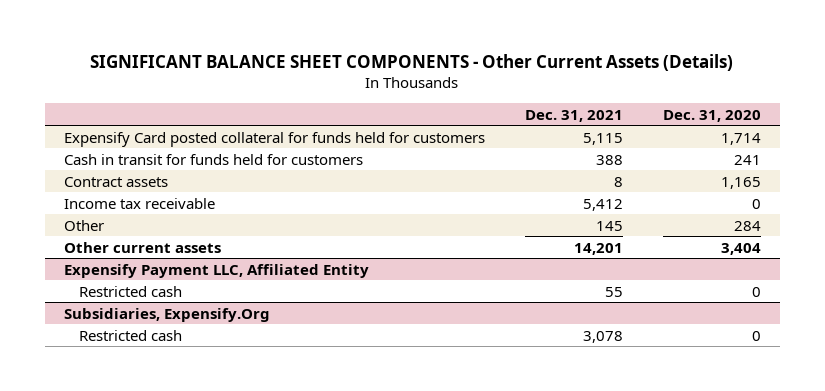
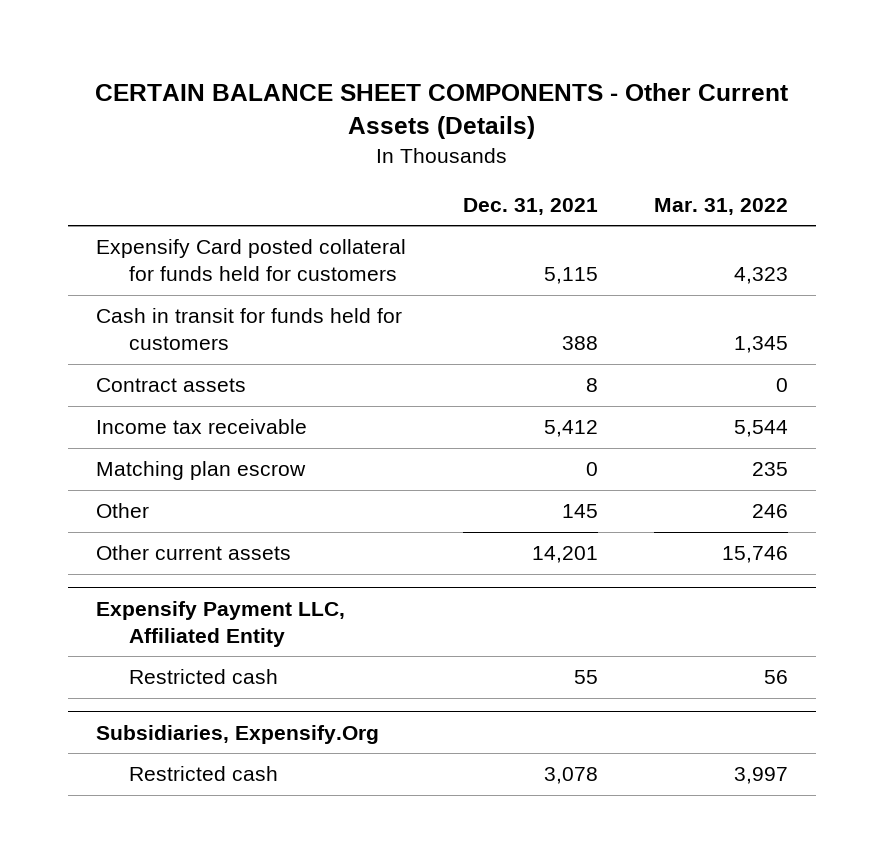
- SIGNIFICANT BALANCE SHEET COMPONENTS - Other Current Assets (Details)
+ CERTAIN BALANCE SHEET COMPONENTS - Other Current Assets (Details)
- | Dec. 31, 2021 | Dec. 31, 2020
+ | Dec. 31, 2021 | Mar. 31, 2022
+ Matching plan escrow | 0 | 235

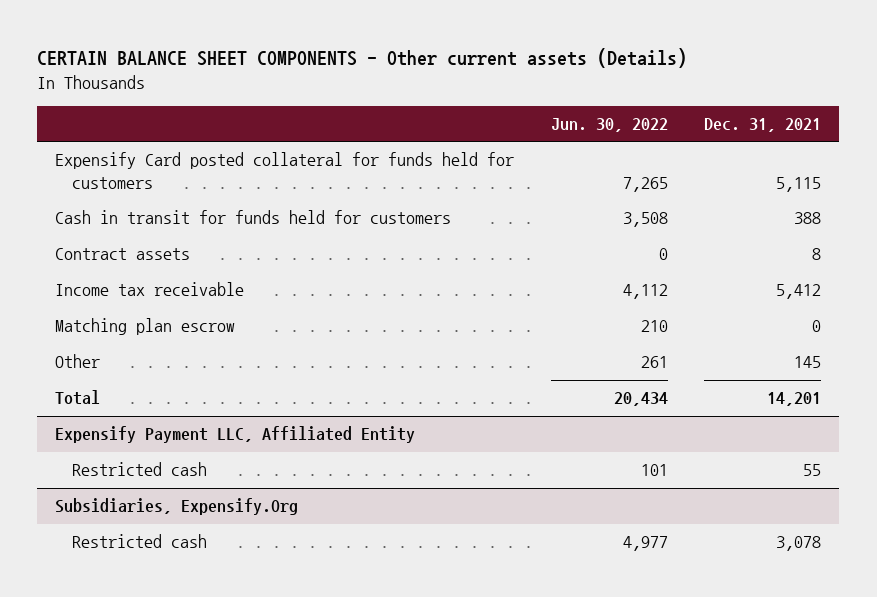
- CERTAIN BALANCE SHEET COMPONENTS - Other Current Assets (Details)
+ CERTAIN BALANCE SHEET COMPONENTS - Other current assets (Details)
- | Dec. 31, 2021 | Mar. 31, 2022
+ | Jun. 30, 2022 | Dec. 31, 2021
- Other current assets | 14,201 | 15,746
+ Total | 20,434 | 14,201

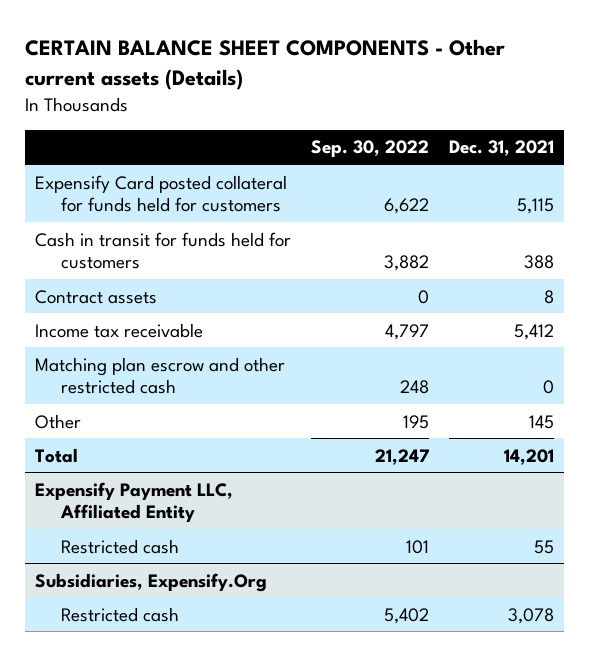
- | Jun. 30, 2022 | Dec. 31, 2021
+ | Sep. 30, 2022 | Dec. 31, 2021
- Matching plan escrow | 210 | 0
+ Matching plan escrow and other restricted cash | 248 | 0

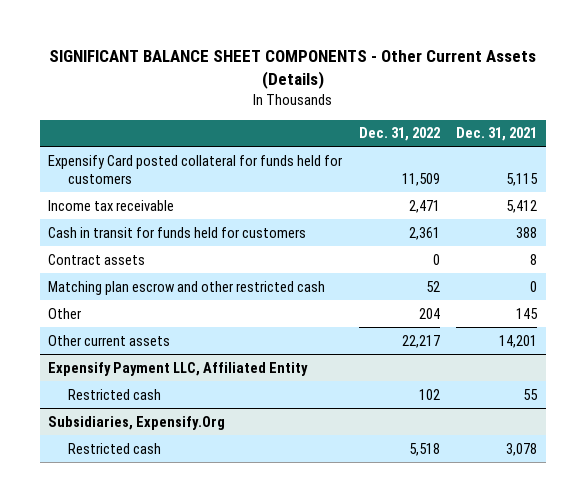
- CERTAIN BALANCE SHEET COMPONENTS - Other current assets (Details)
+ SIGNIFICANT BALANCE SHEET COMPONENTS - Other Current Assets (Details)
- | Sep. 30, 2022 | Dec. 31, 2021
+ | Dec. 31, 2022 | Dec. 31, 2021
moved up: Income tax receivable | 2,471 | 5,412
- Total | 21,247 | 14,201
+ Other current assets | 22,217 | 14,201

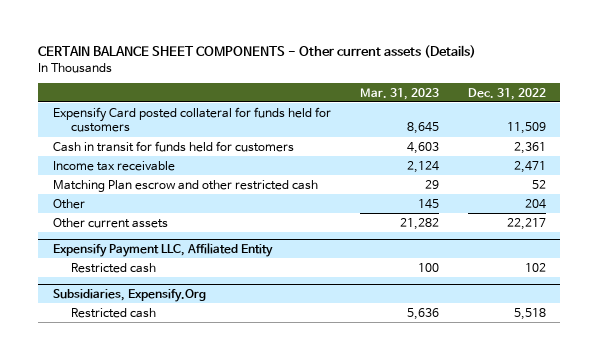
- SIGNIFICANT BALANCE SHEET COMPONENTS - Other Current Assets (Details)
+ CERTAIN BALANCE SHEET COMPONENTS - Other current assets (Details)
- | Dec. 31, 2022 | Dec. 31, 2021
+ | Mar. 31, 2023 | Dec. 31, 2022
- Contract assets | 0 | 8
- Matching plan escrow and other restricted cash | 52 | 0
moved down: Income tax receivable | 2,124 | 2,471
+ Matching Plan escrow and other restricted cash | 29 | 52

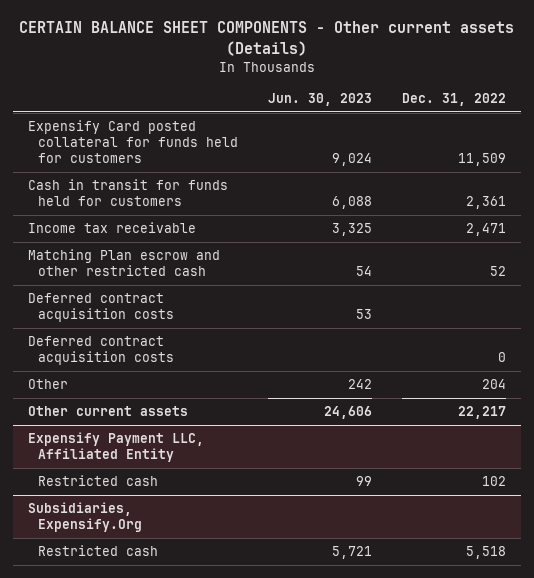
- | Mar. 31, 2023 | Dec. 31, 2022
+ | Jun. 30, 2023 | Dec. 31, 2022
+ Deferred contract acquisition costs | 53 |
+ Deferred contract acquisition costs | | 0

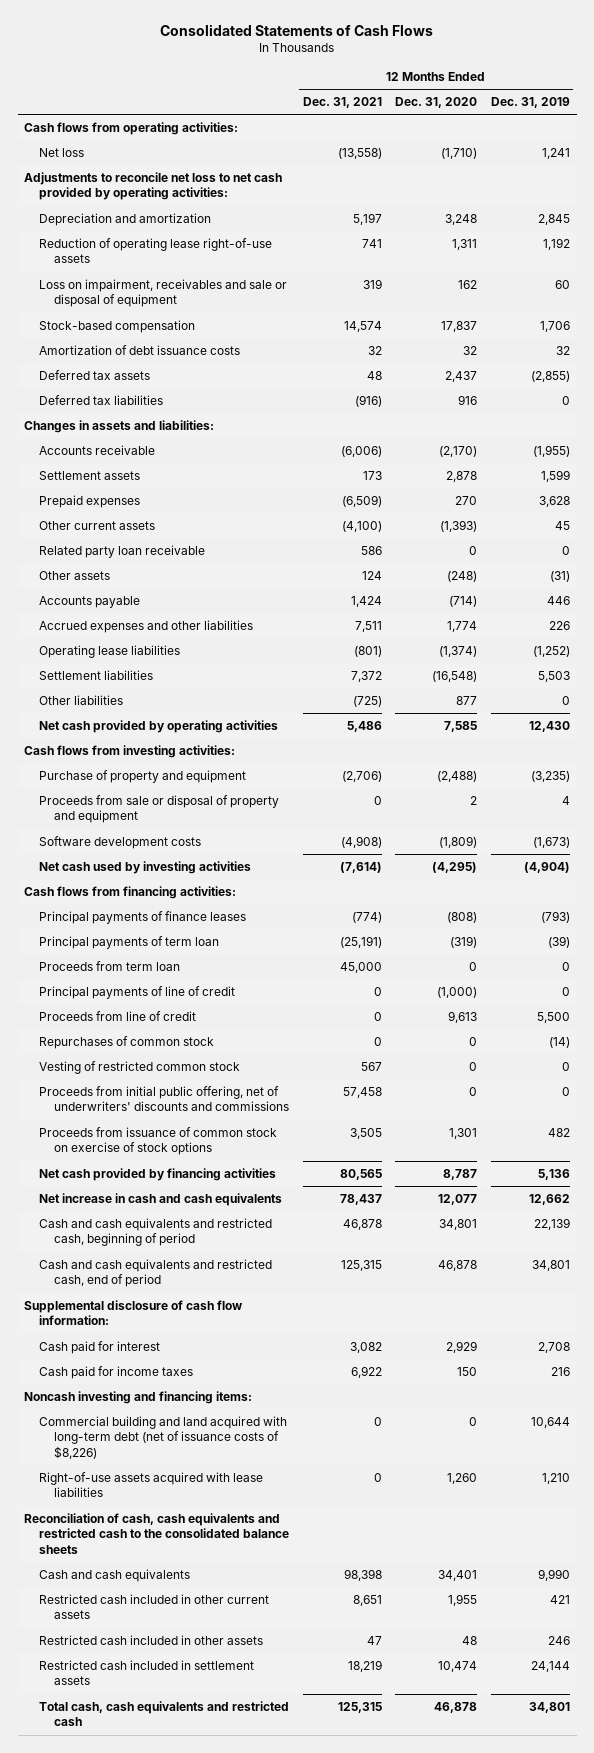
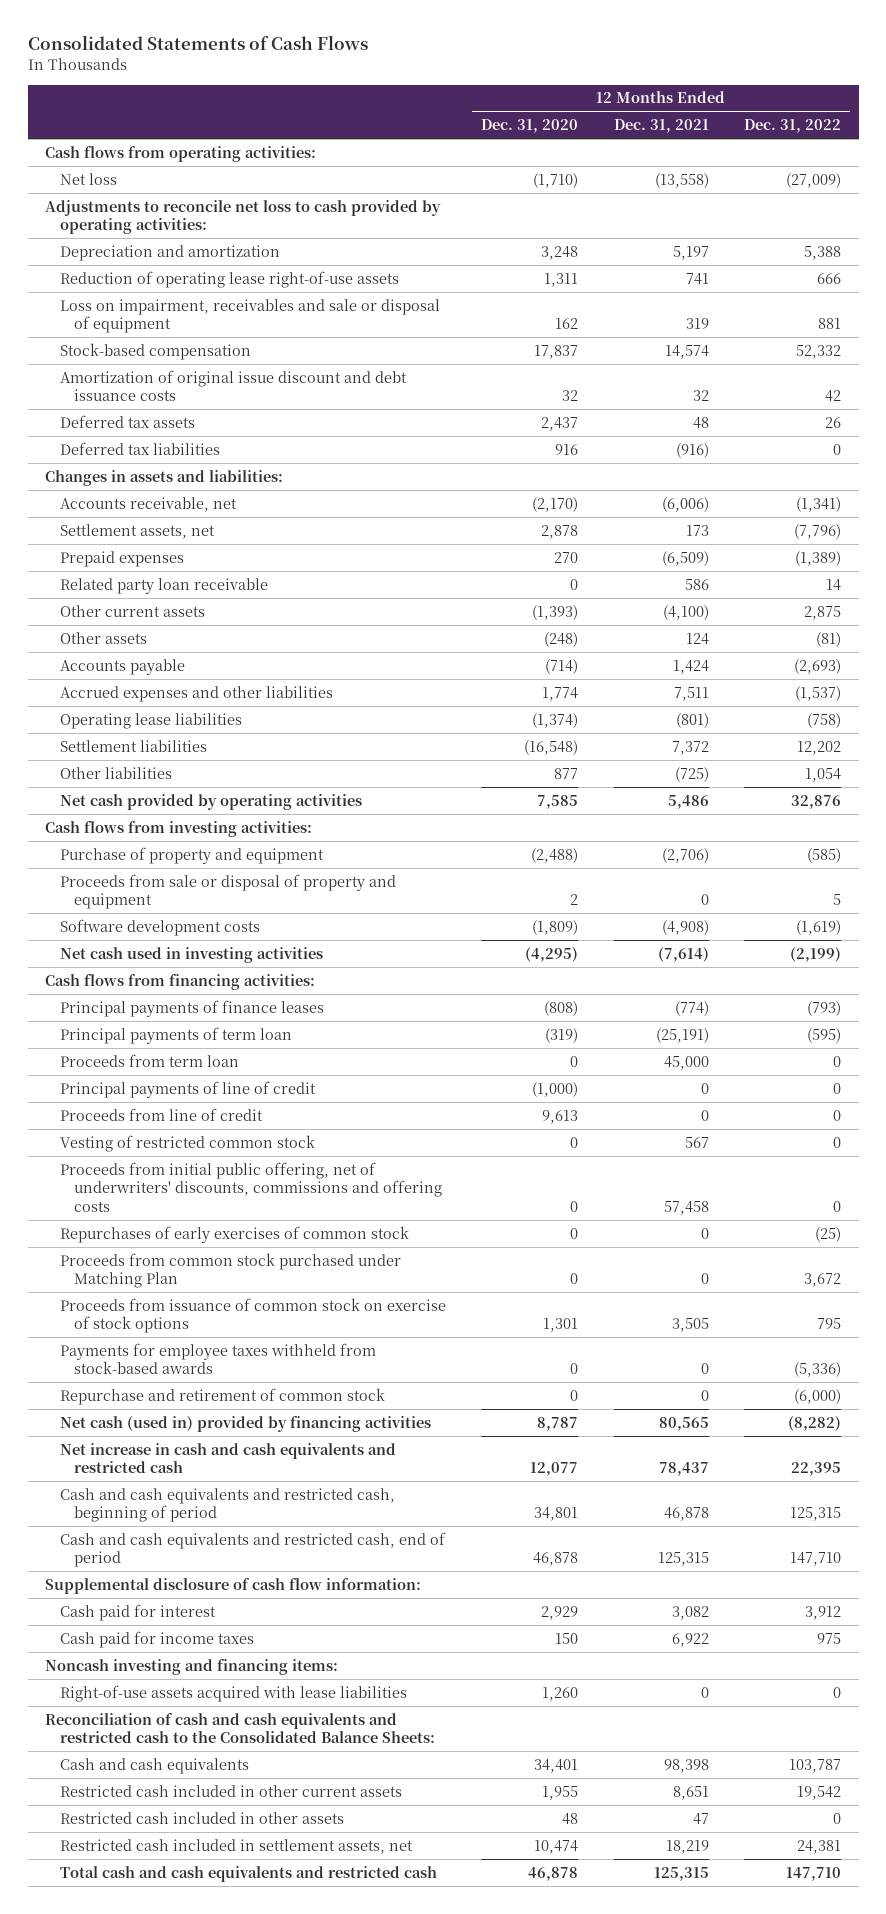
- | 12 Months Ended Dec. 31, 2021 | 12 Months Ended Dec. 31, 2020 | 12 Months Ended Dec. 31, 2019
+ | 12 Months Ended Dec. 31, 2020 | 12 Months Ended Dec. 31, 2021 | 12 Months Ended Dec. 31, 2022
- Adjustments to reconcile net loss to net cash provided by operating activities:
+ Adjustments to reconcile net loss to cash provided by operating activities:
- Amortization of debt issuance costs | 32 | 32 | 32
+ Amortization of original issue discount and debt issuance costs | 32 | 32 | 42
- Accounts receivable | (6,006) | (2,170) | (1,955)
- Settlement assets | 173 | 2,878 | 1,599
+ Accounts receivable, net | (2,170) | (6,006) | (1,341)
+ Settlement assets, net | 2,878 | 173 | (7,796)
moved down: Other current assets | (1,393) | (4,100) | 2,875
- Net cash used by investing activities | (7,614) | (4,295) | (4,904)
+ Net cash used in investing activities | (4,295) | (7,614) | (2,199)
- Repurchases of common stock | 0 | 0 | (14)
- Proceeds from initial public offering, net of underwriters' discounts and commissions | 57,458 | 0 | 0
+ Proceeds from initial public offering, net of underwriters' discounts, commissions and offering costs | 0 | 57,458 | 0
+ Repurchases of early exercises of common stock | 0 | 0 | (25)
+ Proceeds from common stock purchased under Matching Plan | 0 | 0 | 3,672
- Net cash provided by financing activities | 80,565 | 8,787 | 5,136
- Net increase in cash and cash equivalents | 78,437 | 12,077 | 12,662
+ Payments for employee taxes withheld from stock-based awards | 0 | 0 | (5,336)
+ Repurchase and retirement of common stock | 0 | 0 | (6,000)
+ Net cash (used in) provided by financing activities | 8,787 | 80,565 | (8,282)
+ Net increase in cash and cash equivalents and restricted cash | 12,077 | 78,437 | 22,395
- Commercial building and land acquired with long-term debt (net of issuance costs of $8,226) | 0 | 0 | 10,644
- Reconciliation of cash, cash equivalents and restricted cash to the consolidated balance sheets
+ Reconciliation of cash and cash equivalents and restricted cash to the Consolidated Balance Sheets:
- Restricted cash included in settlement assets | 18,219 | 10,474 | 24,144
- Total cash, cash equivalents and restricted cash | 125,315 | 46,878 | 34,801
+ Restricted cash included in settlement assets, net | 10,474 | 18,219 | 24,381
+ Total cash and cash equivalents and restricted cash | 46,878 | 125,315 | 147,710

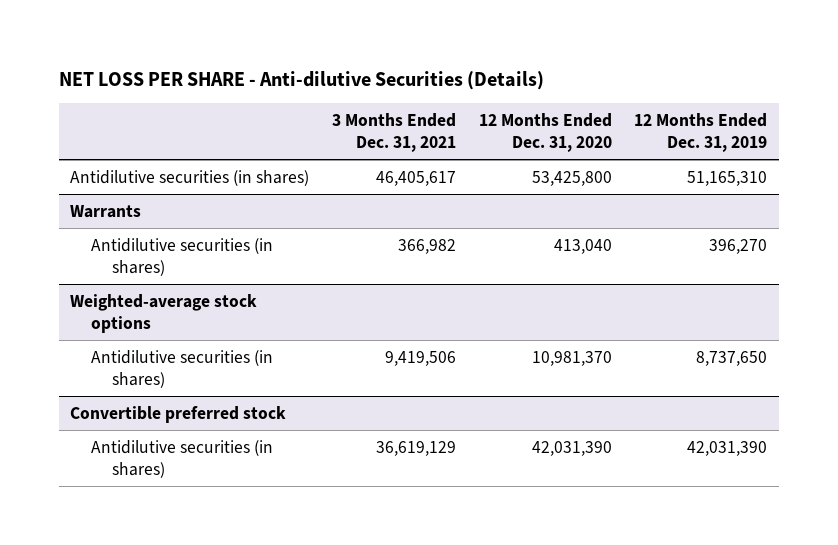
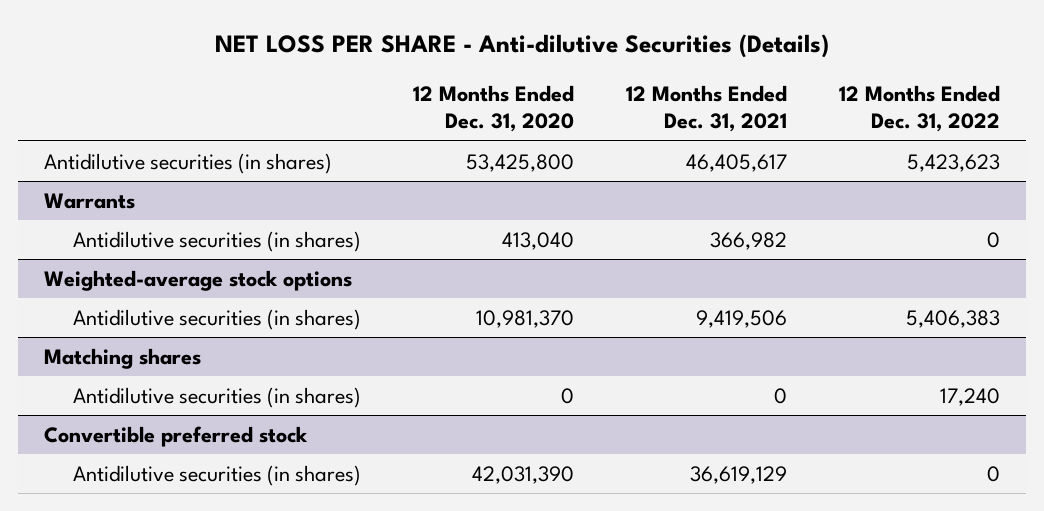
- | 3 Months Ended Dec. 31, 2021 | 12 Months Ended Dec. 31, 2020 | 12 Months Ended Dec. 31, 2019
+ | 12 Months Ended Dec. 31, 2020 | 12 Months Ended Dec. 31, 2021 | 12 Months Ended Dec. 31, 2022
+ Matching shares
+ Antidilutive securities (in shares) | 0 | 0 | 17,240

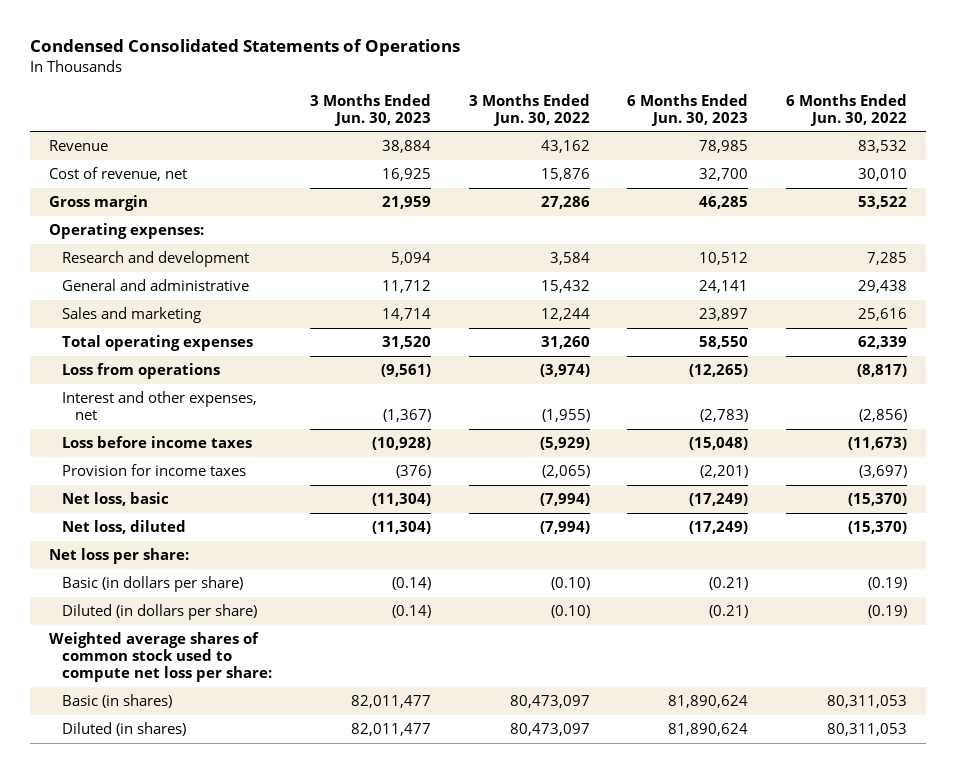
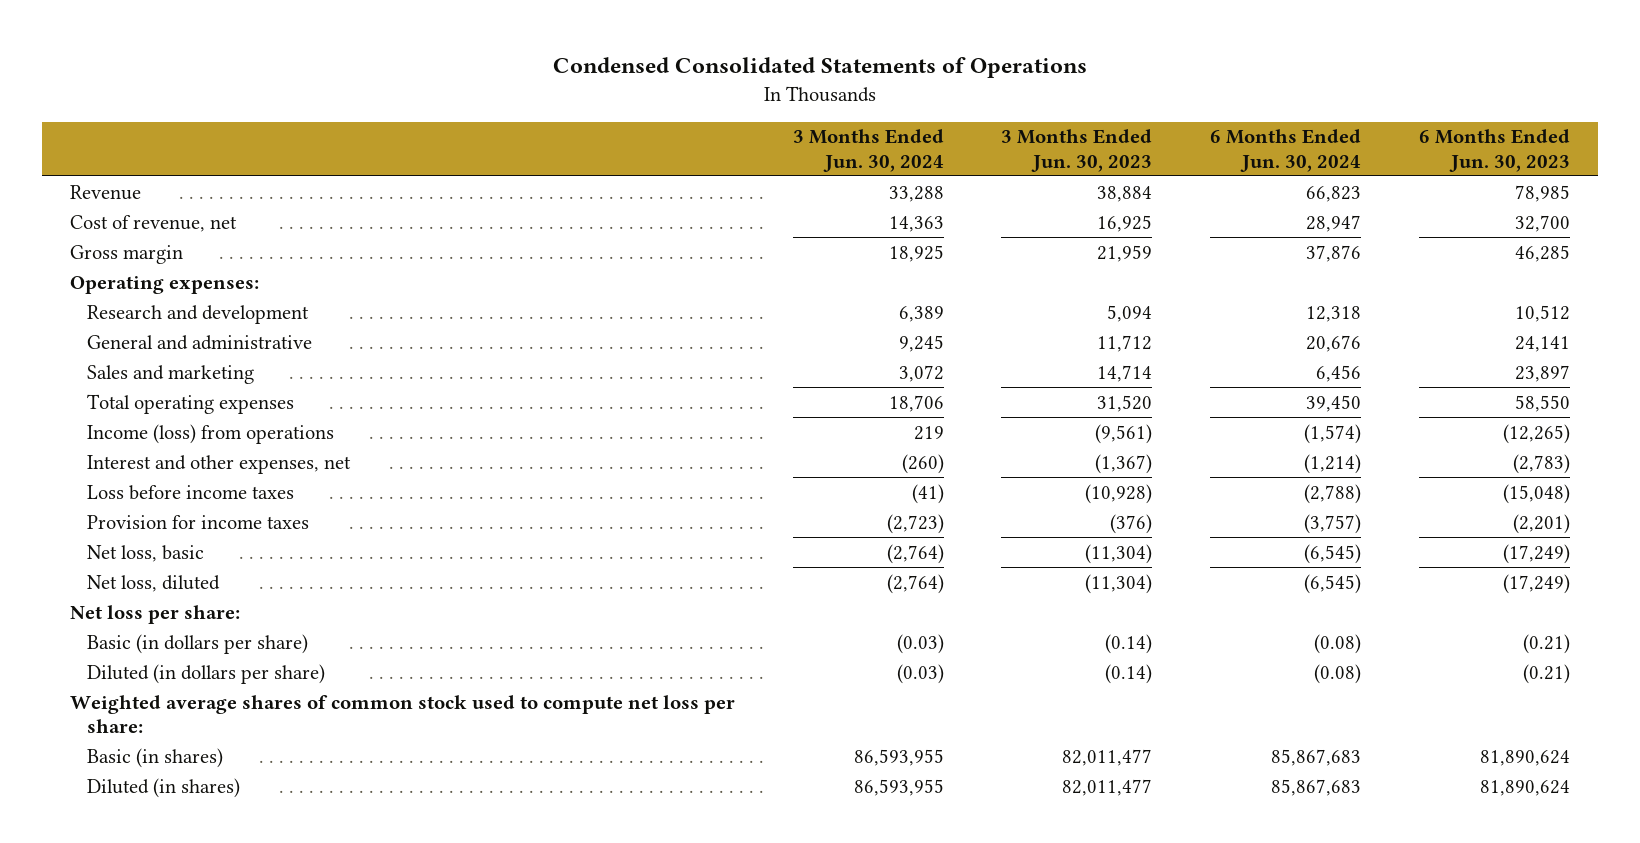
- | 3 Months Ended Jun. 30, 2023 | 3 Months Ended Jun. 30, 2022 | 6 Months Ended Jun. 30, 2023 | 6 Months Ended Jun. 30, 2022
+ | 3 Months Ended Jun. 30, 2024 | 3 Months Ended Jun. 30, 2023 | 6 Months Ended Jun. 30, 2024 | 6 Months Ended Jun. 30, 2023
- Loss from operations | (9,561) | (3,974) | (12,265) | (8,817)
+ Income (loss) from operations | 219 | (9,561) | (1,574) | (12,265)

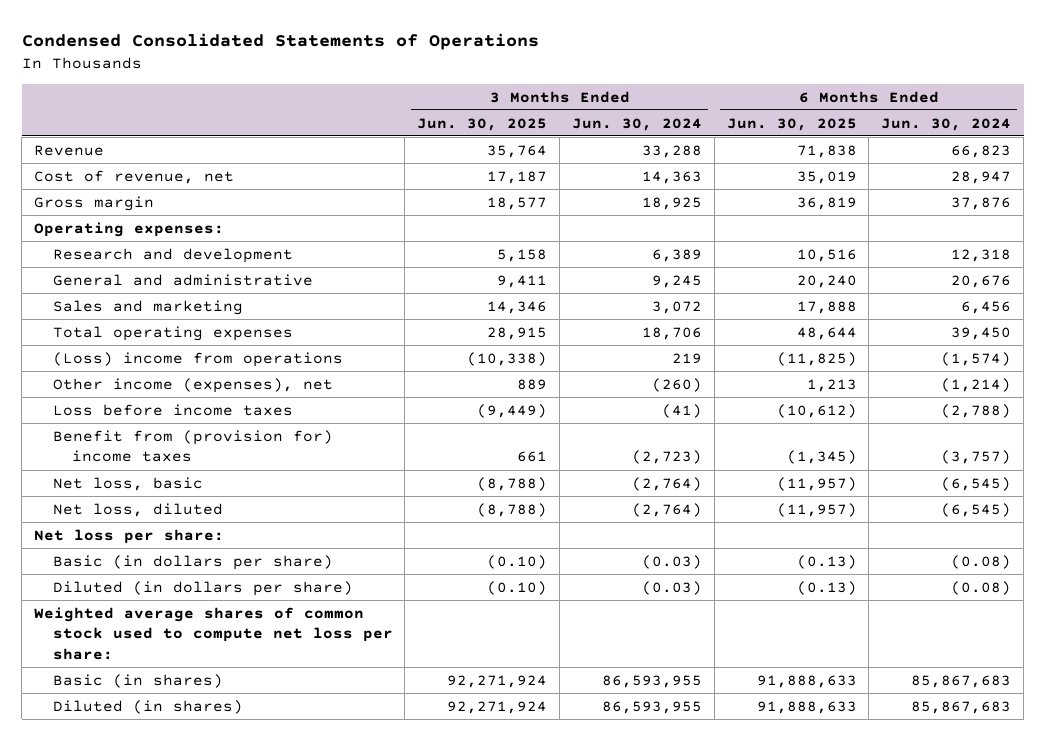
- | 3 Months Ended Jun. 30, 2024 | 3 Months Ended Jun. 30, 2023 | 6 Months Ended Jun. 30, 2024 | 6 Months Ended Jun. 30, 2023
+ | 3 Months Ended Jun. 30, 2025 | 3 Months Ended Jun. 30, 2024 | 6 Months Ended Jun. 30, 2025 | 6 Months Ended Jun. 30, 2024
- Income (loss) from operations | 219 | (9,561) | (1,574) | (12,265)
- Interest and other expenses, net | (260) | (1,367) | (1,214) | (2,783)
+ (Loss) income from operations | (10,338) | 219 | (11,825) | (1,574)
+ Other income (expenses), net | 889 | (260) | 1,213 | (1,214)
- Provision for income taxes | (2,723) | (376) | (3,757) | (2,201)
+ Benefit from (provision for) income taxes | 661 | (2,723) | (1,345) | (3,757)

